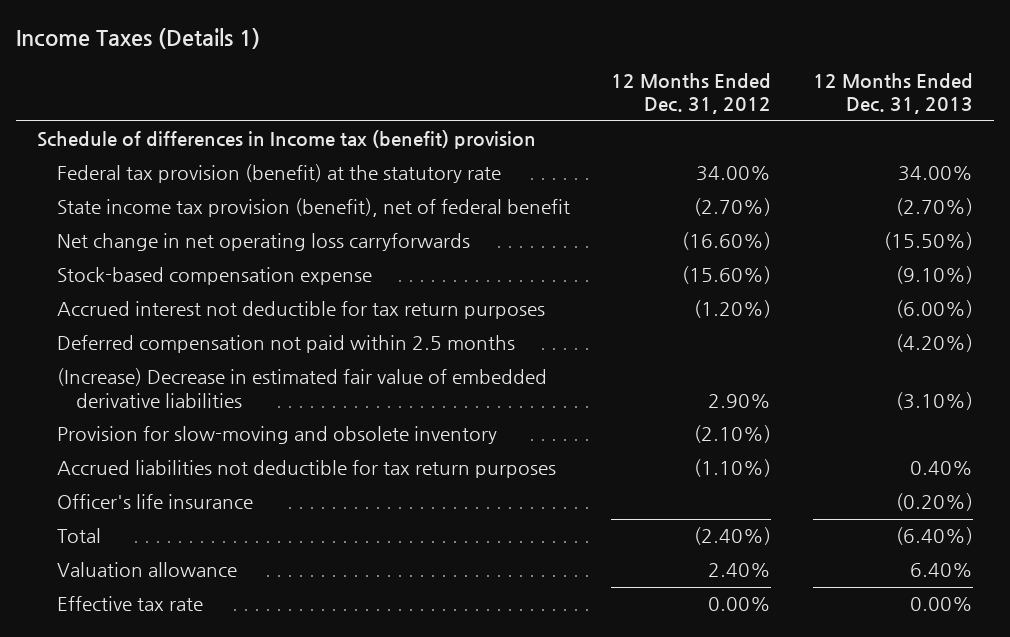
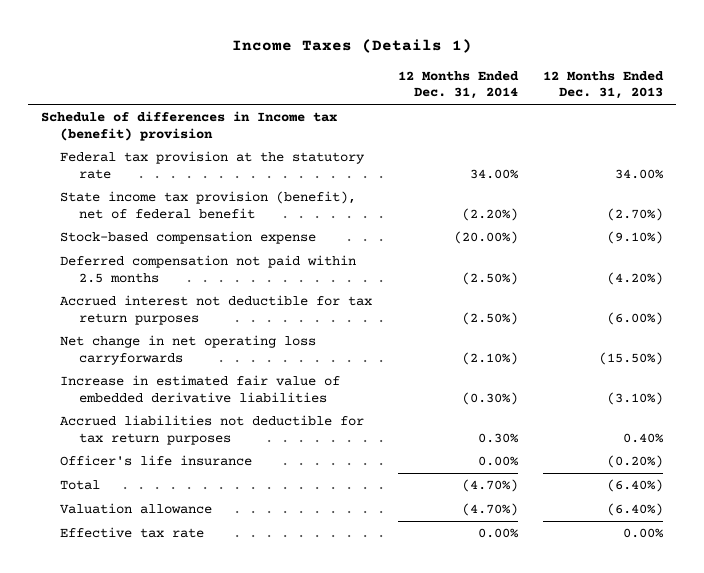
- | 12 Months Ended Dec. 31, 2012 | 12 Months Ended Dec. 31, 2013
+ | 12 Months Ended Dec. 31, 2014 | 12 Months Ended Dec. 31, 2013
- Federal tax provision (benefit) at the statutory rate | 34.00% | 34.00%
+ Federal tax provision at the statutory rate | 34.00% | 34.00%
- (Increase) Decrease in estimated fair value of embedded derivative liabilities | 2.90% | (3.10%)
- Provision for slow-moving and obsolete inventory | (2.10%) |
moved down: Accrued interest not deductible for tax return purposes | (2.50%) | (6.00%)
moved down: Net change in net operating loss carryforwards | (2.10%) | (15.50%)
+ Increase in estimated fair value of embedded derivative liabilities | (0.30%) | (3.10%)
- Valuation allowance | 2.40% | 6.40%
+ Valuation allowance | (4.70%) | (6.40%)

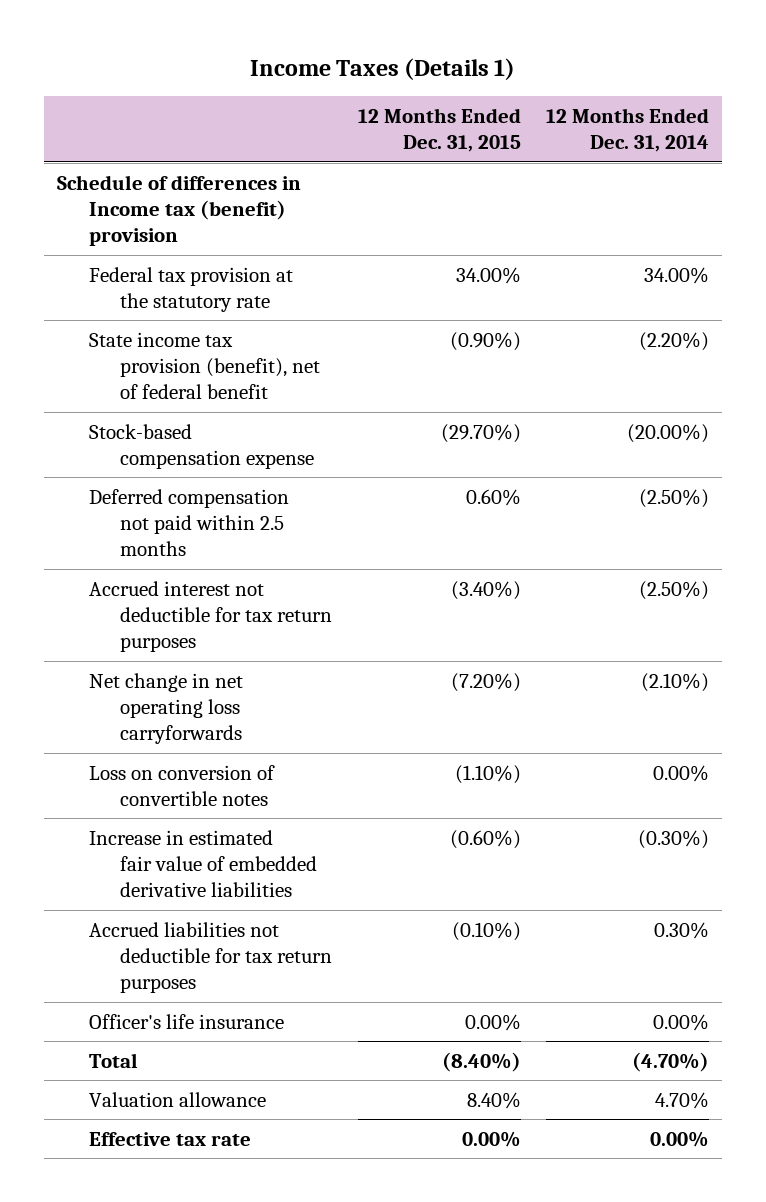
- | 12 Months Ended Dec. 31, 2014 | 12 Months Ended Dec. 31, 2013
+ | 12 Months Ended Dec. 31, 2015 | 12 Months Ended Dec. 31, 2014
+ Loss on conversion of convertible notes | (1.10%) | 0.00%
- Valuation allowance | (4.70%) | (6.40%)
+ Valuation allowance | 8.40% | 4.70%

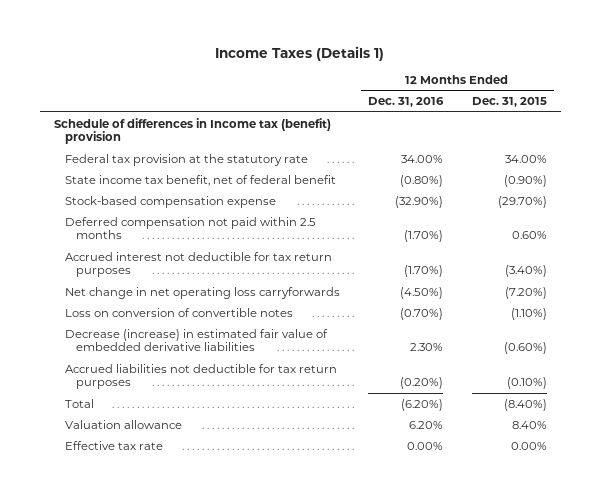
- | 12 Months Ended Dec. 31, 2015 | 12 Months Ended Dec. 31, 2014
+ | 12 Months Ended Dec. 31, 2016 | 12 Months Ended Dec. 31, 2015
- State income tax provision (benefit), net of federal benefit | (0.90%) | (2.20%)
+ State income tax benefit, net of federal benefit | (0.80%) | (0.90%)
- Increase in estimated fair value of embedded derivative liabilities | (0.60%) | (0.30%)
+ Decrease (increase) in estimated fair value of embedded derivative liabilities | 2.30% | (0.60%)
- Officer's life insurance | 0.00% | 0.00%

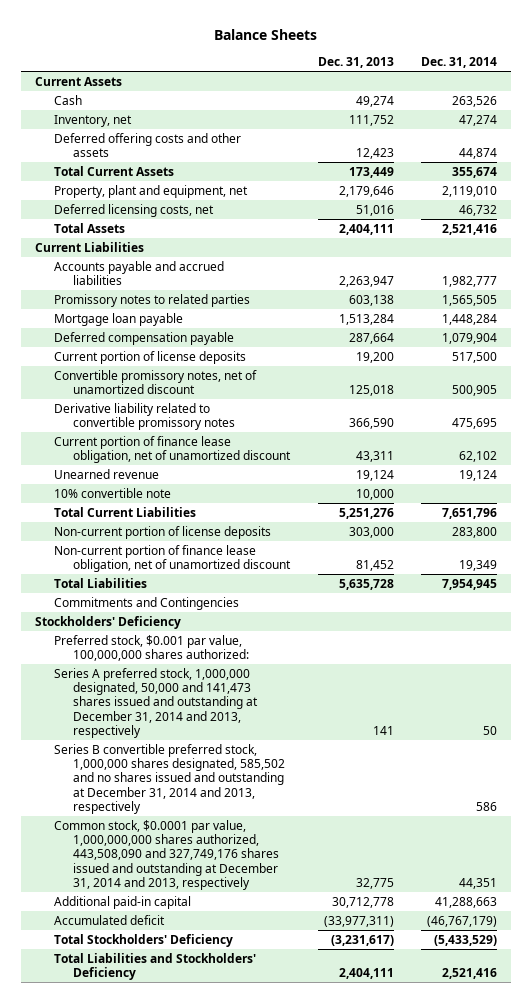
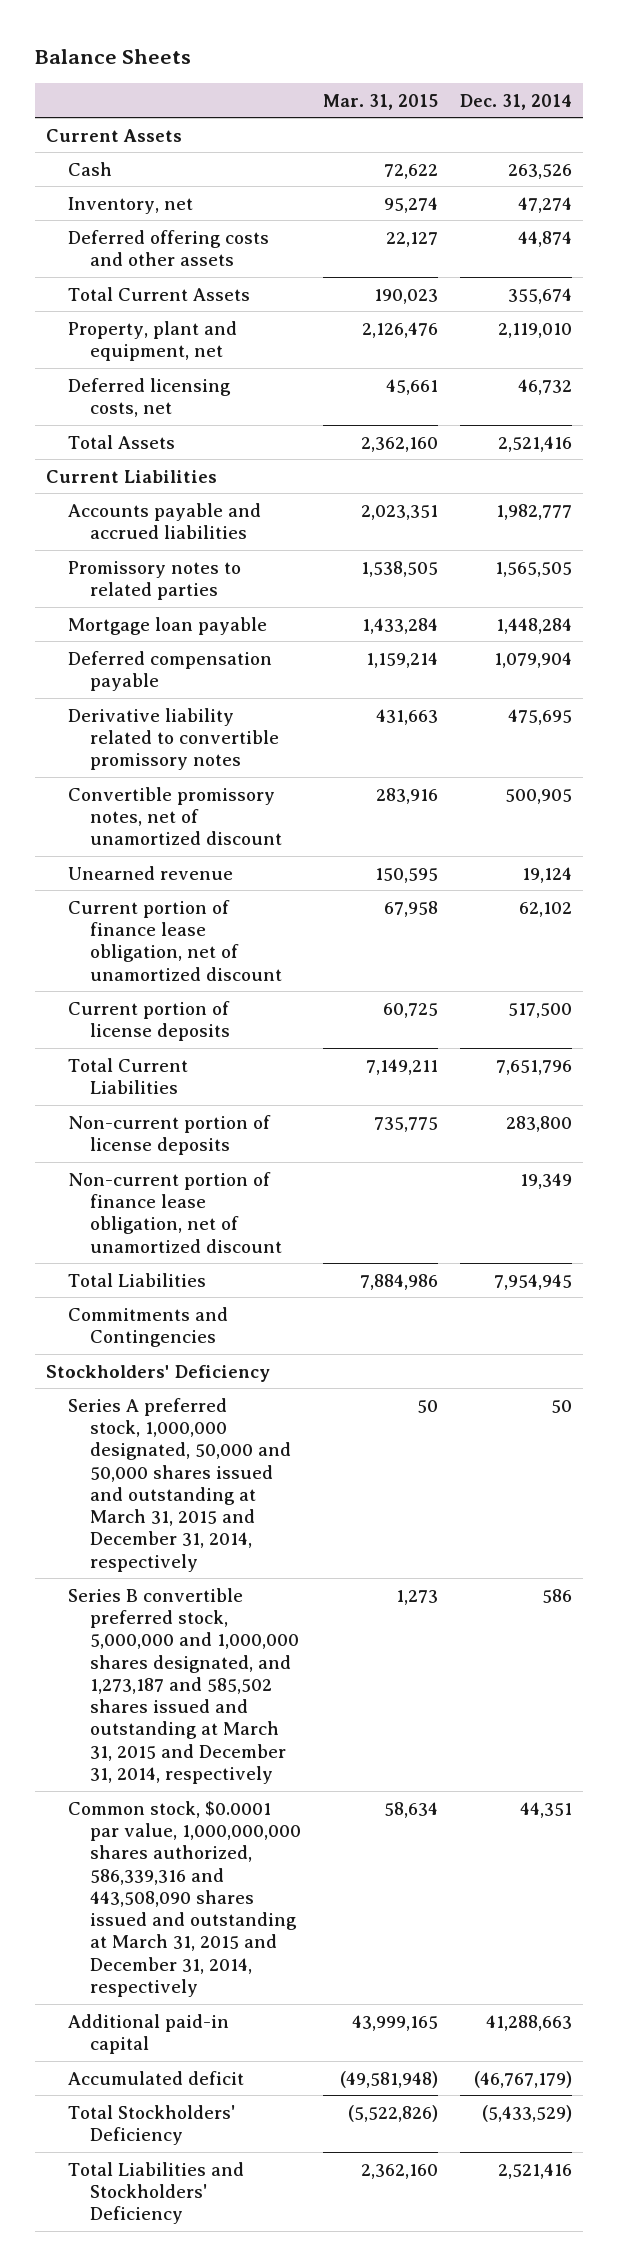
- | Dec. 31, 2013 | Dec. 31, 2014
+ | Mar. 31, 2015 | Dec. 31, 2014
moved down: Convertible promissory notes, net of unamortized discount | 283,916 | 500,905
- 10% convertible note | 10,000 |
moved down: Current portion of finance lease obligation, net of unamortized discount | 67,958 | 62,102
moved down: Current portion of license deposits | 60,725 | 517,500
- Preferred stock, $0.001 par value, 100,000,000 shares authorized:
- Series A preferred stock, 1,000,000 designated, 50,000 and 141,473 shares issued and outstanding at December 31, 2014 and 2013, respectively | 141 | 50
- Series B convertible preferred stock, 1,000,000 shares designated, 585,502 and no shares issued and outstanding at December 31, 2014 and 2013, respectively | | 586
- Common stock, $0.0001 par value, 1,000,000,000 shares authorized, 443,508,090 and 327,749,176 shares issued and outstanding at December 31, 2014 and 2013, respectively | 32,775 | 44,351
+ Series A preferred stock, 1,000,000 designated, 50,000 and 50,000 shares issued and outstanding at March 31, 2015 and December 31, 2014, respectively | 50 | 50
+ Series B convertible preferred stock, 5,000,000 and 1,000,000 shares designated, and 1,273,187 and 585,502 shares issued and outstanding at March 31, 2015 and December 31, 2014, respectively | 1,273 | 586
+ Common stock, $0.0001 par value, 1,000,000,000 shares authorized, 586,339,316 and 443,508,090 shares issued and outstanding at March 31, 2015 and December 31, 2014, respectively | 58,634 | 44,351

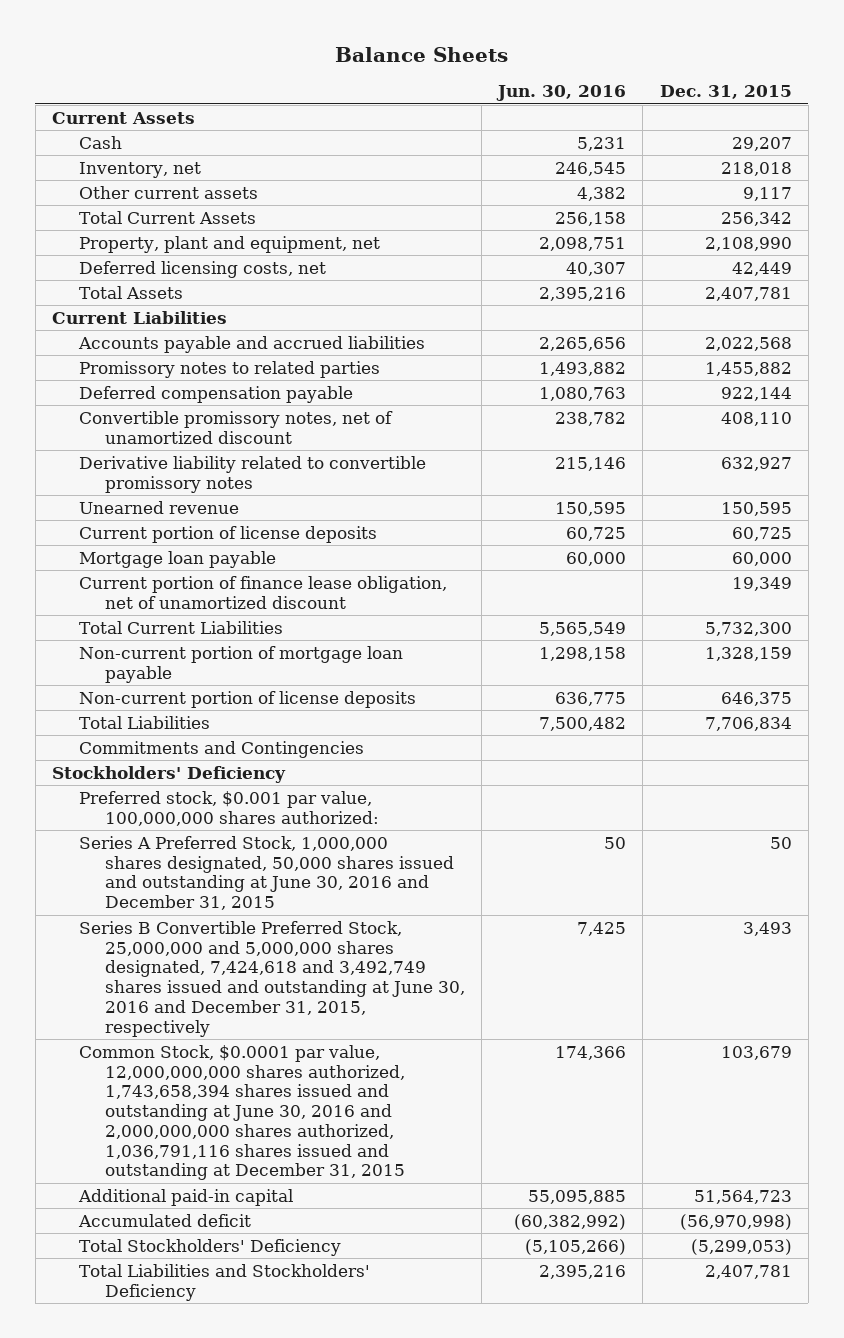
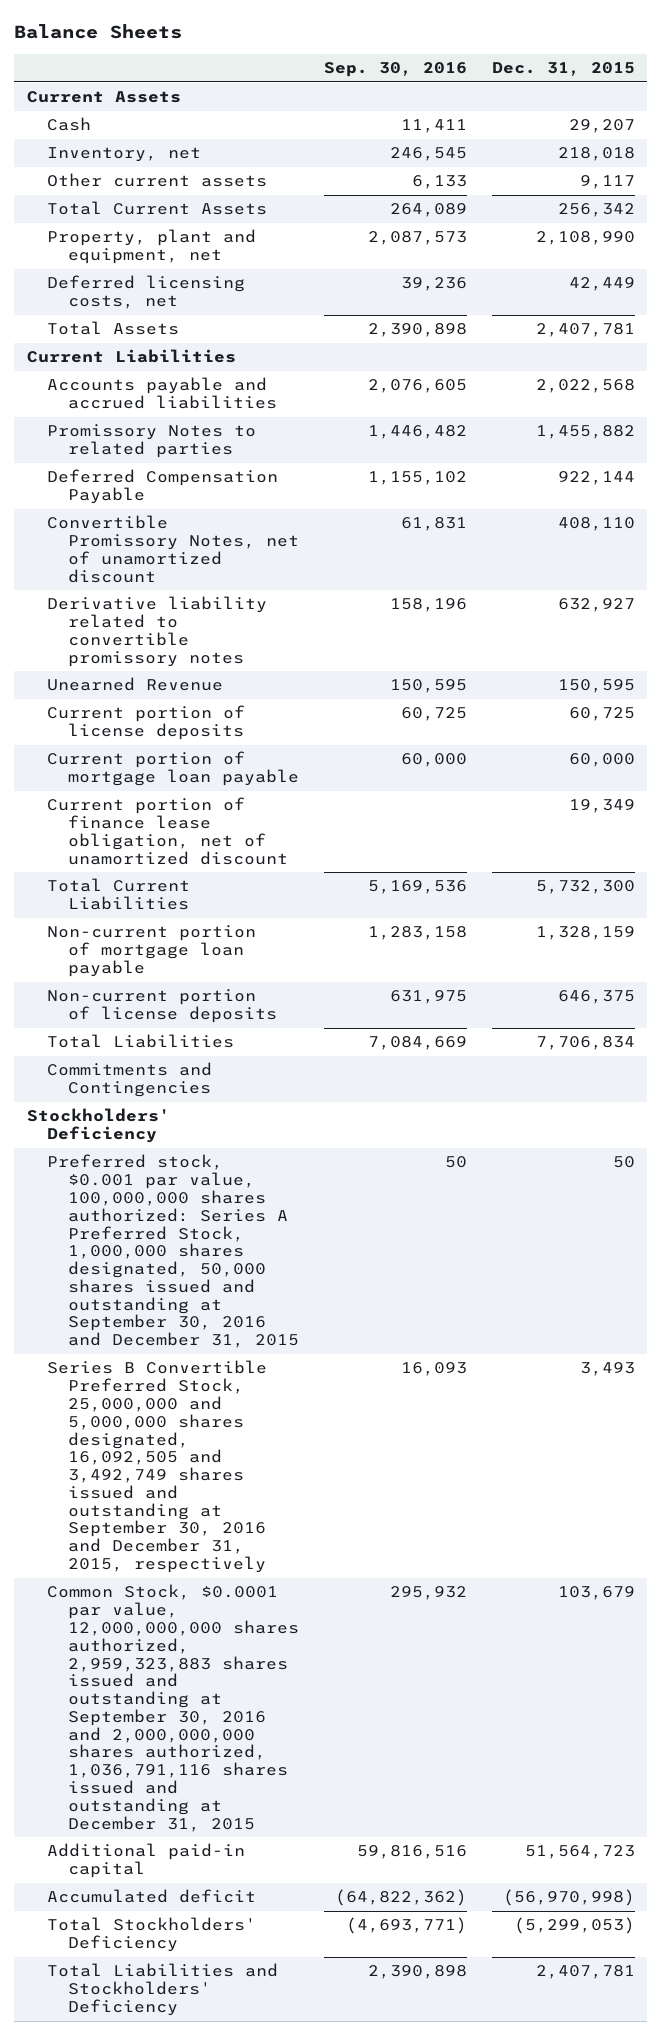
- | Jun. 30, 2016 | Dec. 31, 2015
+ | Sep. 30, 2016 | Dec. 31, 2015
- Promissory notes to related parties | 1,493,882 | 1,455,882
- Deferred compensation payable | 1,080,763 | 922,144
- Convertible promissory notes, net of unamortized discount | 238,782 | 408,110
+ Promissory Notes to related parties | 1,446,482 | 1,455,882
+ Deferred Compensation Payable | 1,155,102 | 922,144
+ Convertible Promissory Notes, net of unamortized discount | 61,831 | 408,110
- Unearned revenue | 150,595 | 150,595
+ Unearned Revenue | 150,595 | 150,595
- Mortgage loan payable | 60,000 | 60,000
+ Current portion of mortgage loan payable | 60,000 | 60,000
- Preferred stock, $0.001 par value, 100,000,000 shares authorized:
- Series A Preferred Stock, 1,000,000 shares designated, 50,000 shares issued and outstanding at June 30, 2016 and December 31, 2015 | 50 | 50
- Series B Convertible Preferred Stock, 25,000,000 and 5,000,000 shares designated, 7,424,618 and 3,492,749 shares issued and outstanding at June 30, 2016 and December 31, 2015, respectively | 7,425 | 3,493
- Common Stock, $0.0001 par value, 12,000,000,000 shares authorized, 1,743,658,394 shares issued and outstanding at June 30, 2016 and 2,000,000,000 shares authorized, 1,036,791,116 shares issued and outstanding at December 31, 2015 | 174,366 | 103,679
+ Preferred stock, $0.001 par value, 100,000,000 shares authorized: Series A Preferred Stock, 1,000,000 shares designated, 50,000 shares issued and outstanding at September 30, 2016 and December 31, 2015 | 50 | 50
+ Series B Convertible Preferred Stock, 25,000,000 and 5,000,000 shares designated, 16,092,505 and 3,492,749 shares issued and outstanding at September 30, 2016 and December 31, 2015, respectively | 16,093 | 3,493
+ Common Stock, $0.0001 par value, 12,000,000,000 shares authorized, 2,959,323,883 shares issued and outstanding at September 30, 2016 and 2,000,000,000 shares authorized, 1,036,791,116 shares issued and outstanding at December 31, 2015 | 295,932 | 103,679

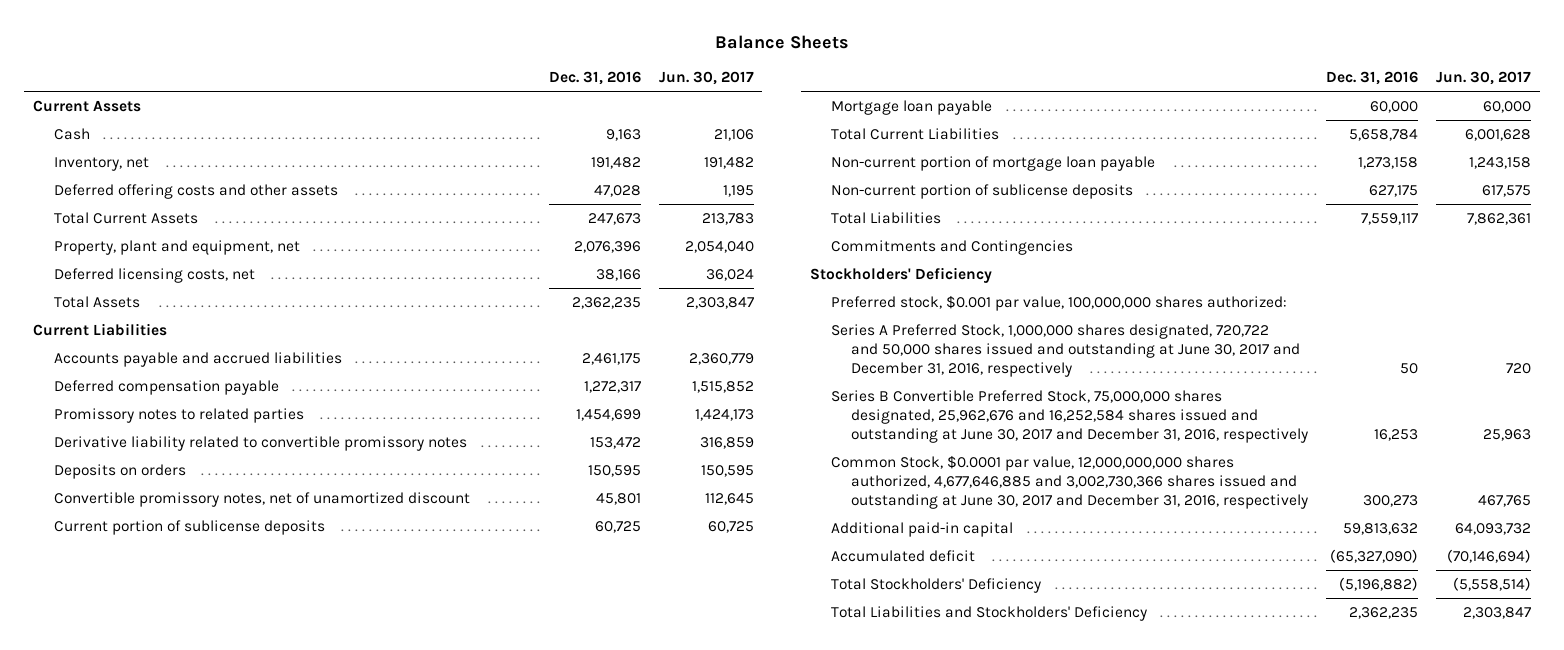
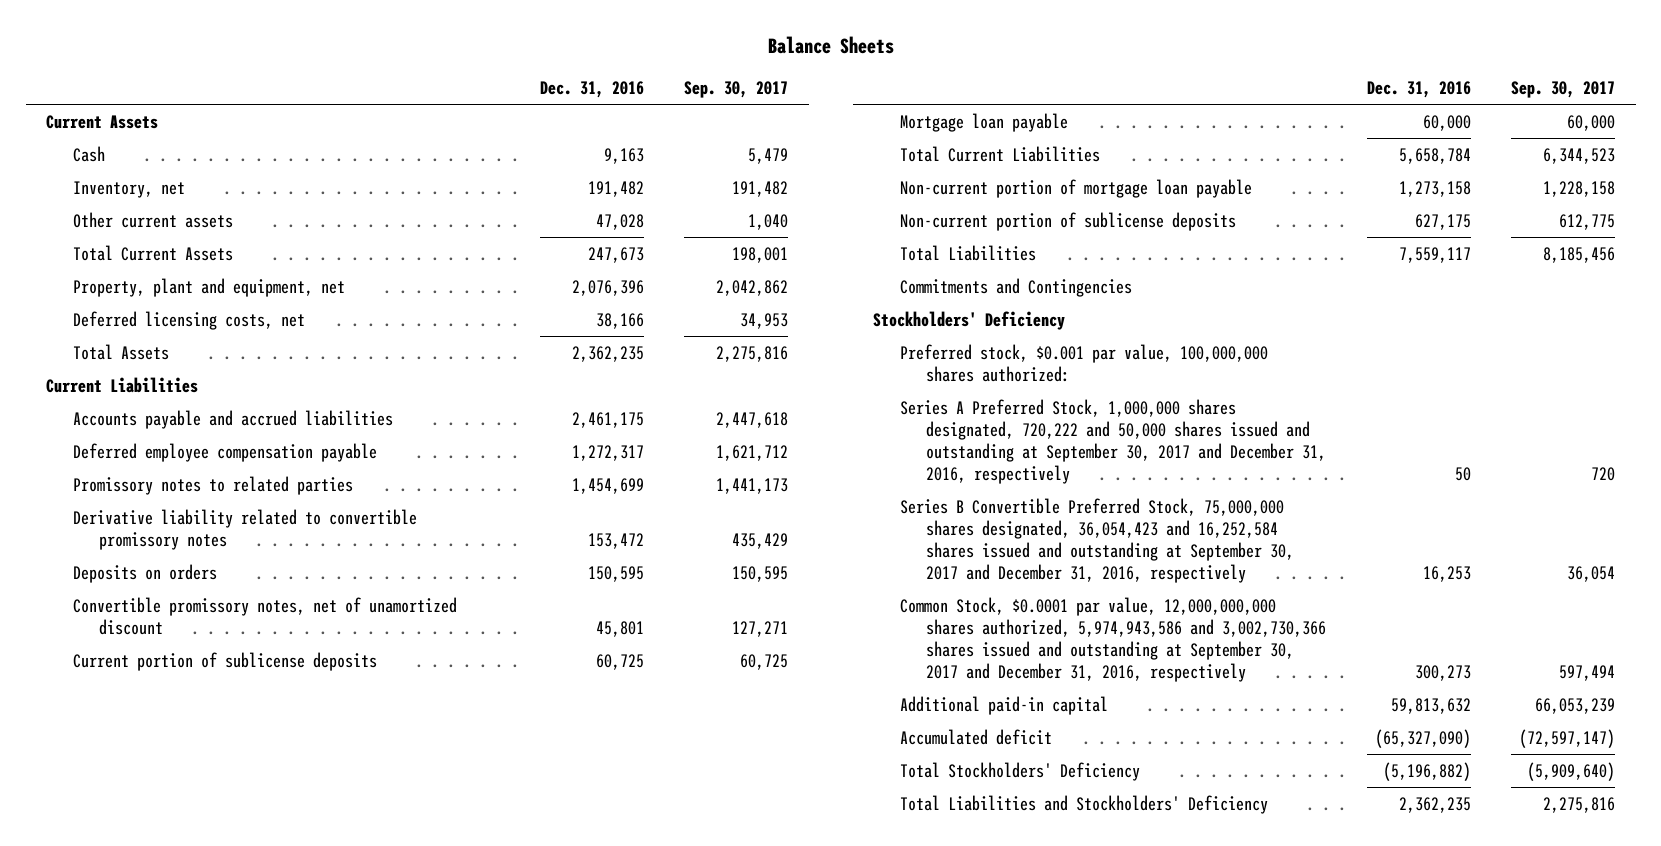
- | Dec. 31, 2016 | Jun. 30, 2017
+ | Dec. 31, 2016 | Sep. 30, 2017
- Deferred offering costs and other assets | 47,028 | 1,195
+ Other current assets | 47,028 | 1,040
- Deferred compensation payable | 1,272,317 | 1,515,852
+ Deferred employee compensation payable | 1,272,317 | 1,621,712
- Series A Preferred Stock, 1,000,000 shares designated, 720,722 and 50,000 shares issued and outstanding at June 30, 2017 and December 31, 2016, respectively | 50 | 720
- Series B Convertible Preferred Stock, 75,000,000 shares designated, 25,962,676 and 16,252,584 shares issued and outstanding at June 30, 2017 and December 31, 2016, respectively | 16,253 | 25,963
- Common Stock, $0.0001 par value, 12,000,000,000 shares authorized, 4,677,646,885 and 3,002,730,366 shares issued and outstanding at June 30, 2017 and December 31, 2016, respectively | 300,273 | 467,765
+ Series A Preferred Stock, 1,000,000 shares designated, 720,222 and 50,000 shares issued and outstanding at September 30, 2017 and December 31, 2016, respectively | 50 | 720
+ Series B Convertible Preferred Stock, 75,000,000 shares designated, 36,054,423 and 16,252,584 shares issued and outstanding at September 30, 2017 and December 31, 2016, respectively | 16,253 | 36,054
+ Common Stock, $0.0001 par value, 12,000,000,000 shares authorized, 5,974,943,586 and 3,002,730,366 shares issued and outstanding at September 30, 2017 and December 31, 2016, respectively | 300,273 | 597,494

